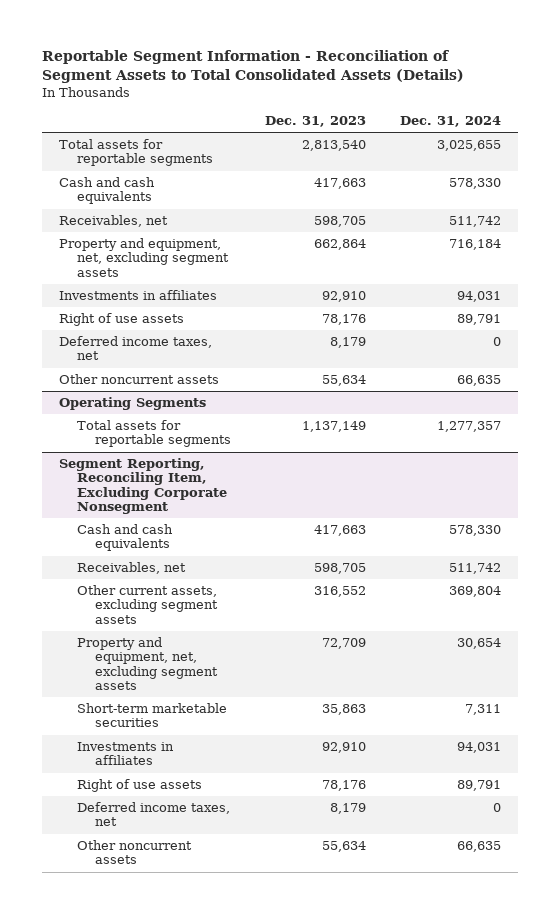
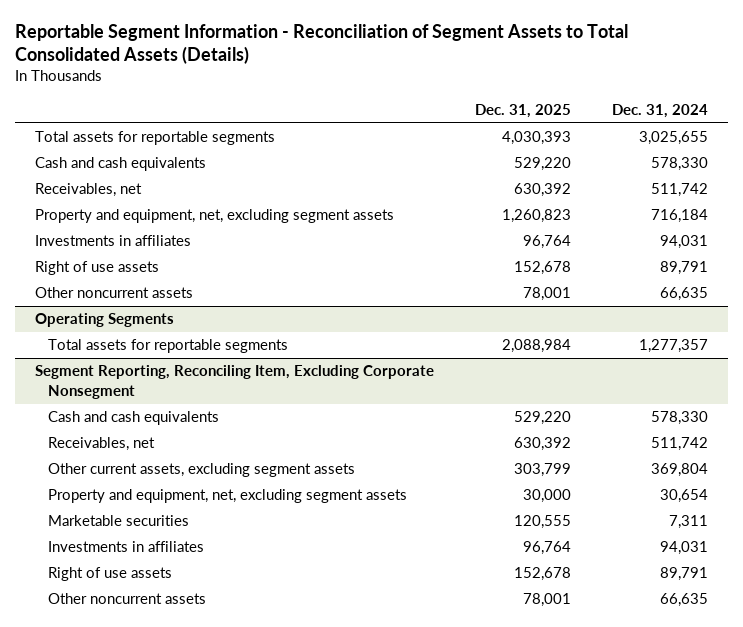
- | Dec. 31, 2023 | Dec. 31, 2024
+ | Dec. 31, 2025 | Dec. 31, 2024
- Deferred income taxes, net | 8,179 | 0
@ Segment Reporting, Reconciling Item, Excluding Corporate Nonsegment
- Short-term marketable securities | 35,863 | 7,311
+ Marketable securities | 120,555 | 7,311
- Deferred income taxes, net | 8,179 | 0

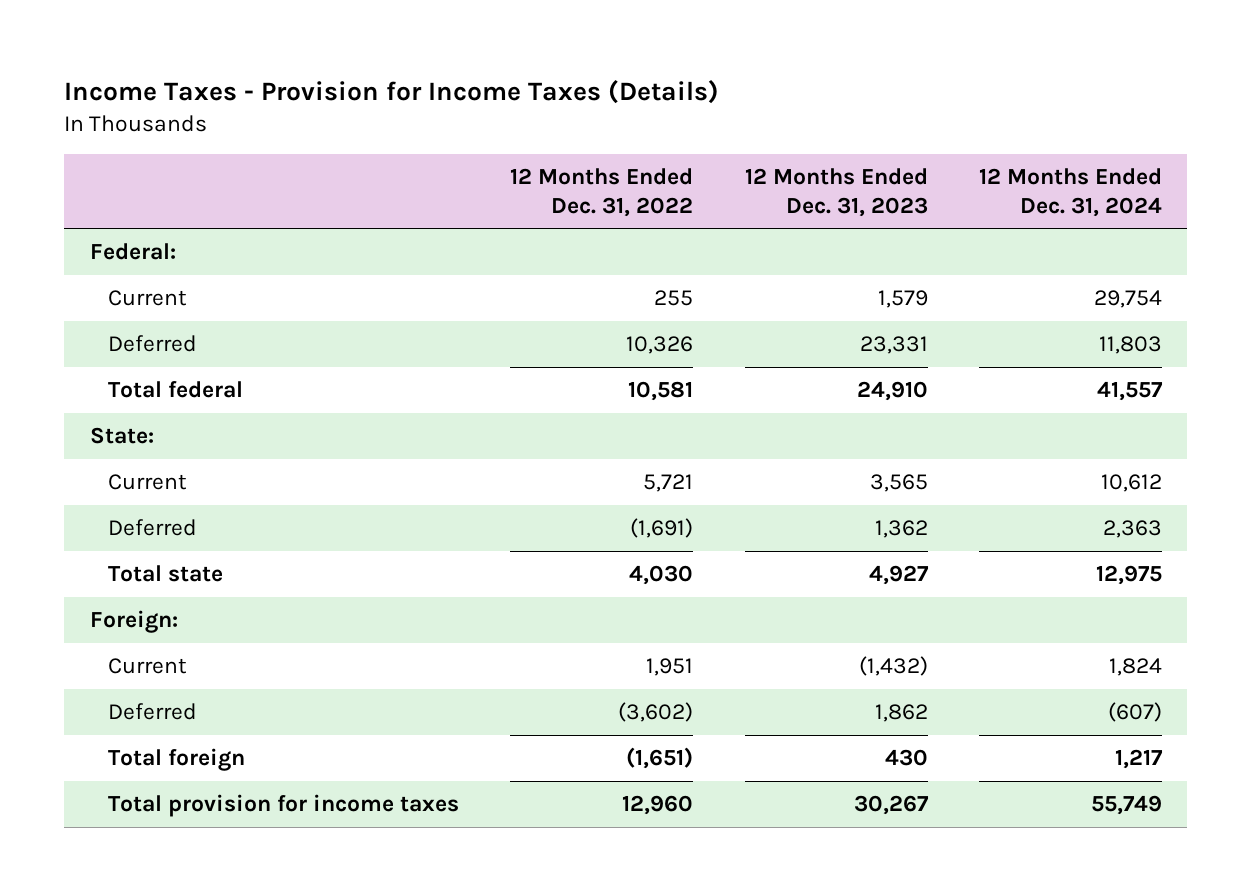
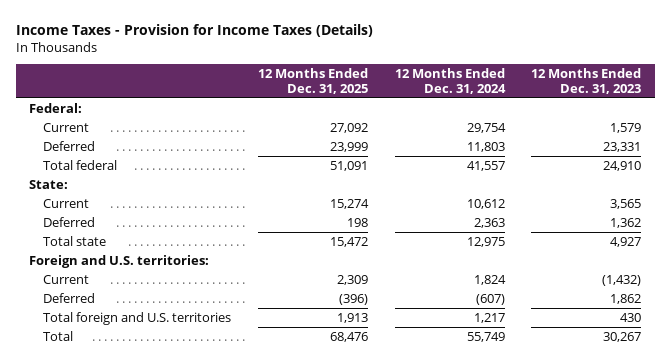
- | 12 Months Ended Dec. 31, 2022 | 12 Months Ended Dec. 31, 2023 | 12 Months Ended Dec. 31, 2024
+ | 12 Months Ended Dec. 31, 2025 | 12 Months Ended Dec. 31, 2024 | 12 Months Ended Dec. 31, 2023
- Foreign:
+ Foreign and U.S. territories:
- Total foreign | (1,651) | 430 | 1,217
- Total provision for income taxes | 12,960 | 30,267 | 55,749
+ Total foreign and U.S. territories | 1,913 | 1,217 | 430
+ Total | 68,476 | 55,749 | 30,267

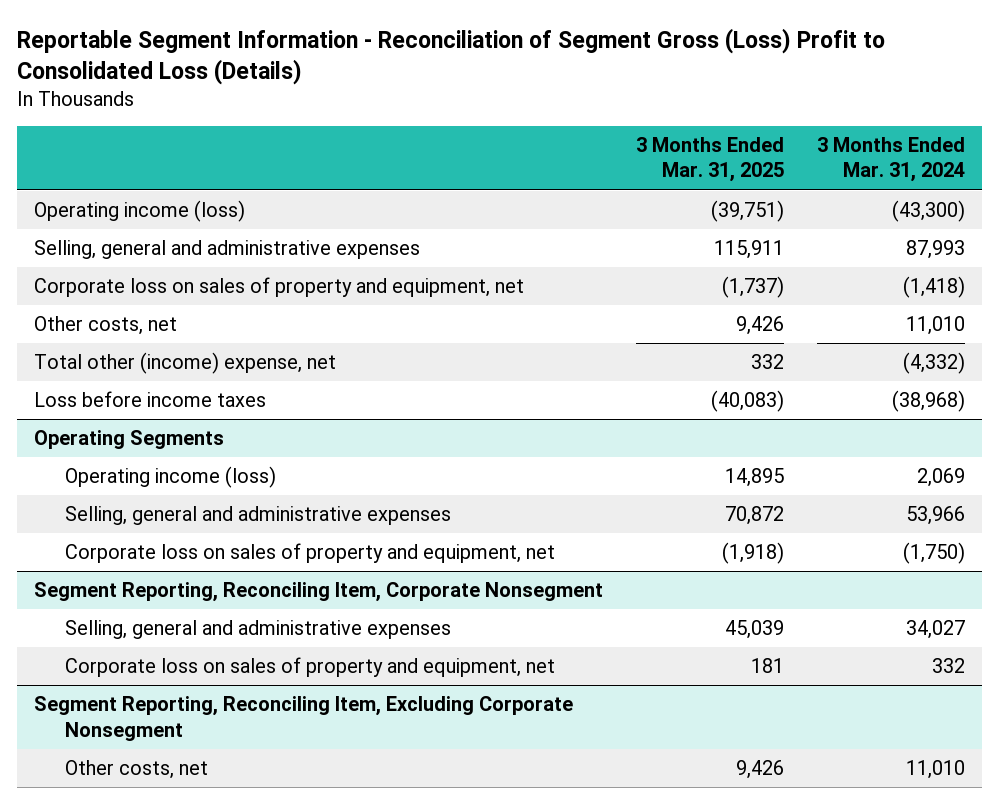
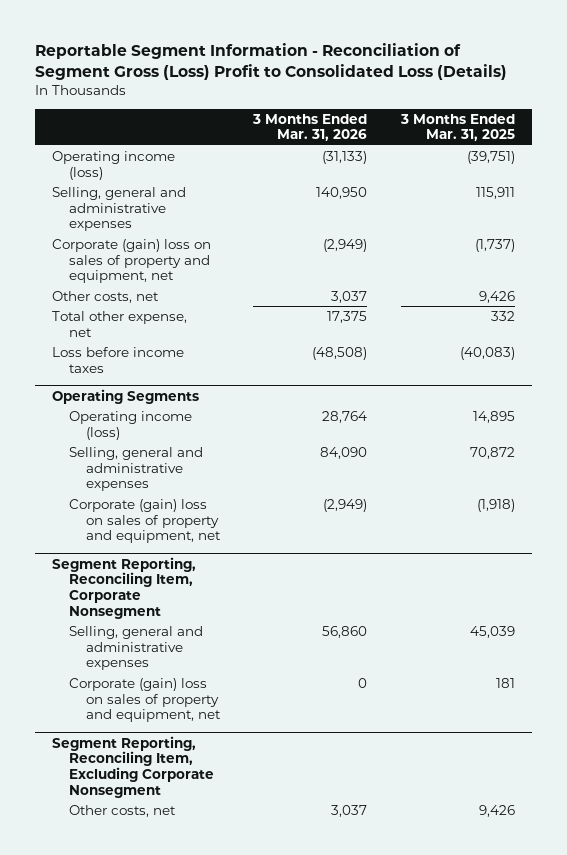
- | 3 Months Ended Mar. 31, 2025 | 3 Months Ended Mar. 31, 2024
+ | 3 Months Ended Mar. 31, 2026 | 3 Months Ended Mar. 31, 2025
- Corporate loss on sales of property and equipment, net | (1,737) | (1,418)
+ Corporate (gain) loss on sales of property and equipment, net | (2,949) | (1,737)
- Total other (income) expense, net | 332 | (4,332)
+ Total other expense, net | 17,375 | 332
@ Operating Segments
- Corporate loss on sales of property and equipment, net | (1,918) | (1,750)
+ Corporate (gain) loss on sales of property and equipment, net | (2,949) | (1,918)
@ Segment Reporting, Reconciling Item, Corporate Nonsegment
- Corporate loss on sales of property and equipment, net | 181 | 332
+ Corporate (gain) loss on sales of property and equipment, net | 0 | 181

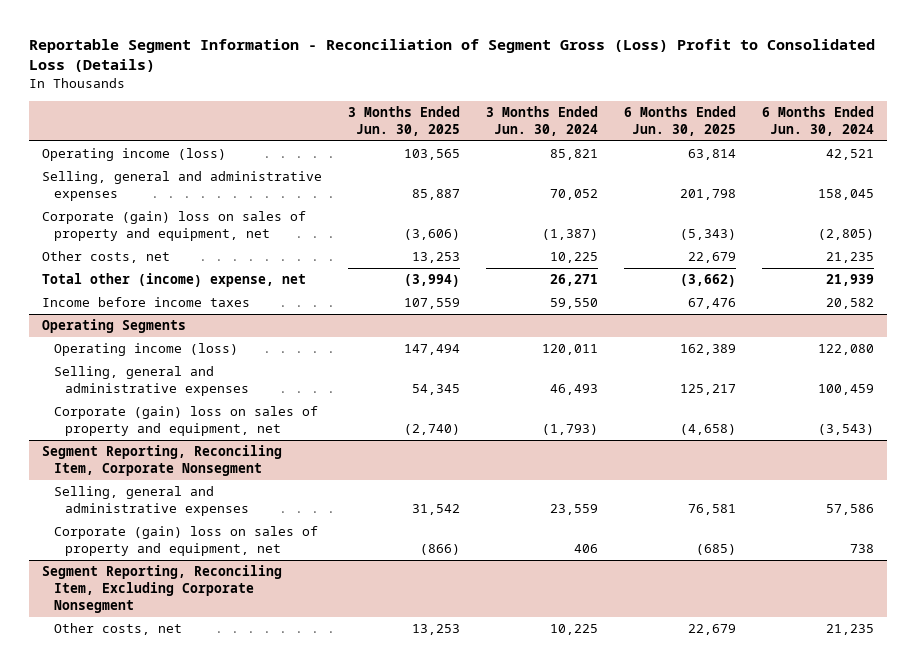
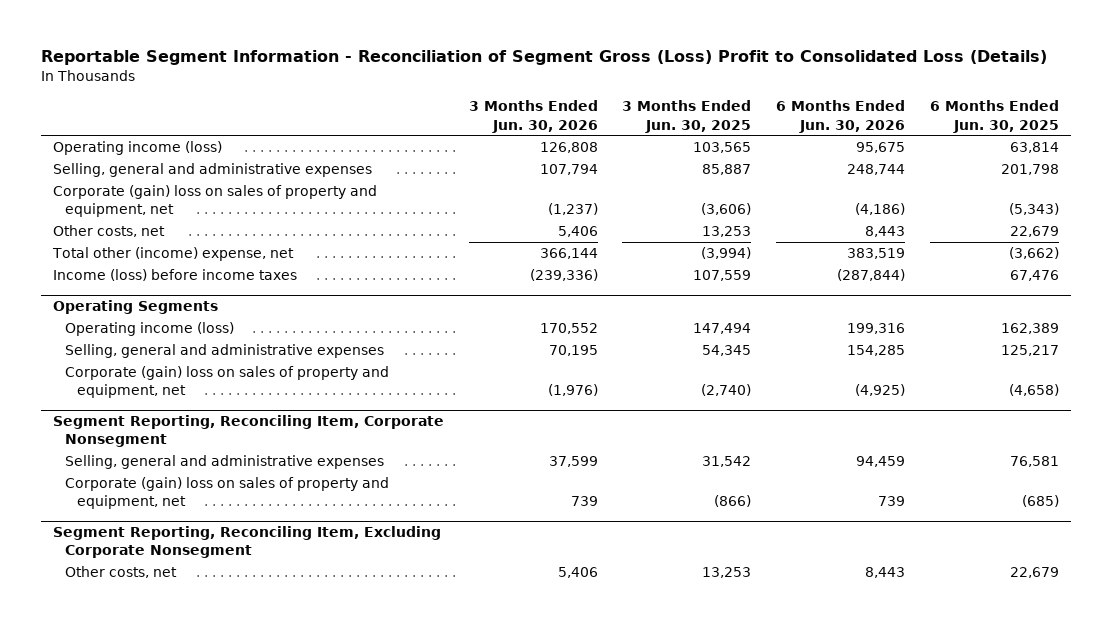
- | 3 Months Ended Jun. 30, 2025 | 3 Months Ended Jun. 30, 2024 | 6 Months Ended Jun. 30, 2025 | 6 Months Ended Jun. 30, 2024
+ | 3 Months Ended Jun. 30, 2026 | 3 Months Ended Jun. 30, 2025 | 6 Months Ended Jun. 30, 2026 | 6 Months Ended Jun. 30, 2025
- Income before income taxes | 107,559 | 59,550 | 67,476 | 20,582
+ Income (loss) before income taxes | (239,336) | 107,559 | (287,844) | 67,476

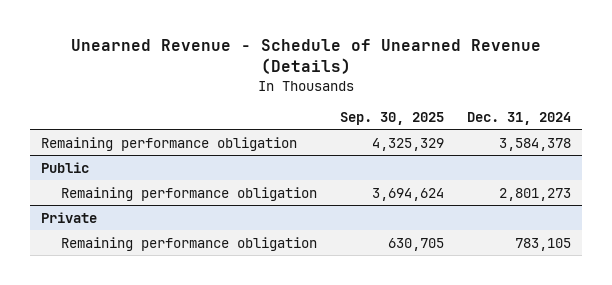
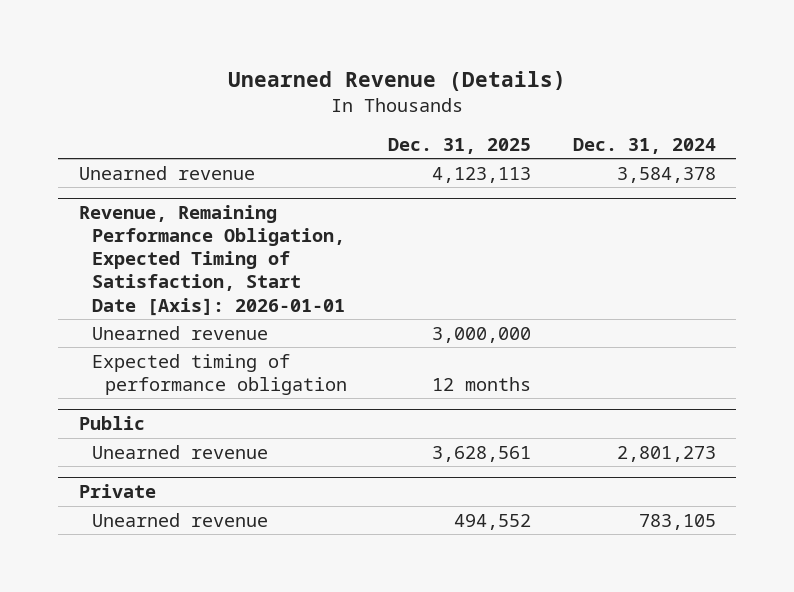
- Unearned Revenue - Schedule of Unearned Revenue (Details)
+ Unearned Revenue (Details)
- | Sep. 30, 2025 | Dec. 31, 2024
+ | Dec. 31, 2025 | Dec. 31, 2024
- Remaining performance obligation | 4,325,329 | 3,584,378
+ Unearned revenue | 4,123,113 | 3,584,378
+ Revenue, Remaining Performance Obligation, Expected Timing of Satisfaction, Start Date [Axis]: 2026-01-01
+ Unearned revenue | 3,000,000 |
+ Expected timing of performance obligation | 12 months |
@ Public
- Remaining performance obligation | 3,694,624 | 2,801,273
+ Unearned revenue | 3,628,561 | 2,801,273
@ Private
- Remaining performance obligation | 630,705 | 783,105
+ Unearned revenue | 494,552 | 783,105

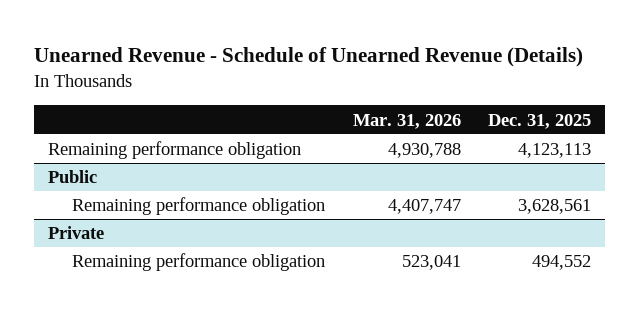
- Unearned Revenue (Details)
+ Unearned Revenue - Schedule of Unearned Revenue (Details)
- | Dec. 31, 2025 | Dec. 31, 2024
+ | Mar. 31, 2026 | Dec. 31, 2025
- Unearned revenue | 4,123,113 | 3,584,378
- Revenue, Remaining Performance Obligation, Expected Timing of Satisfaction, Start Date [Axis]: 2026-01-01
- Unearned revenue | 3,000,000 |
- Expected timing of performance obligation | 12 months |
+ Remaining performance obligation | 4,930,788 | 4,123,113
@ Public
- Unearned revenue | 3,628,561 | 2,801,273
+ Remaining performance obligation | 4,407,747 | 3,628,561
@ Private
- Unearned revenue | 494,552 | 783,105
+ Remaining performance obligation | 523,041 | 494,552

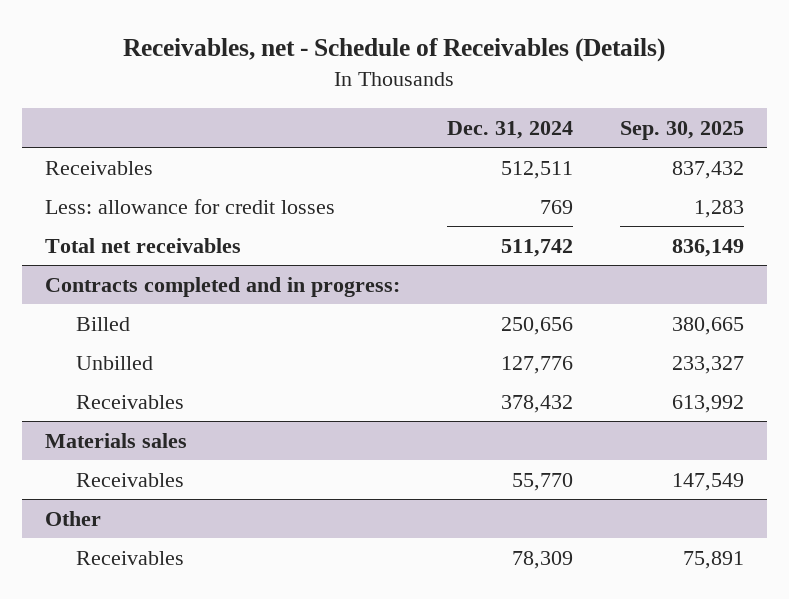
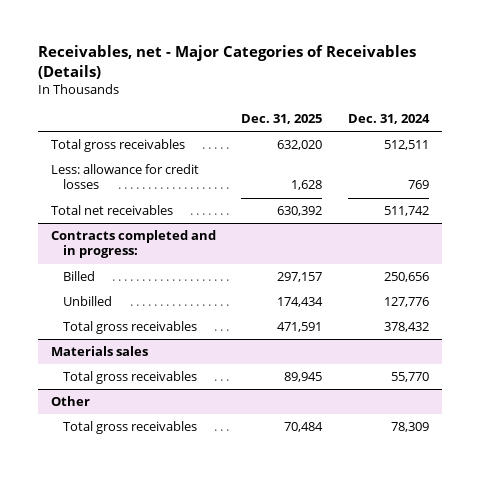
- Receivables, net - Schedule of Receivables (Details)
+ Receivables, net - Major Categories of Receivables (Details)
- | Dec. 31, 2024 | Sep. 30, 2025
+ | Dec. 31, 2025 | Dec. 31, 2024
- Receivables | 512,511 | 837,432
+ Total gross receivables | 632,020 | 512,511
@ Contracts completed and in progress:
- Receivables | 378,432 | 613,992
+ Total gross receivables | 471,591 | 378,432
@ Materials sales
- Receivables | 55,770 | 147,549
+ Total gross receivables | 89,945 | 55,770
@ Other
- Receivables | 78,309 | 75,891
+ Total gross receivables | 70,484 | 78,309

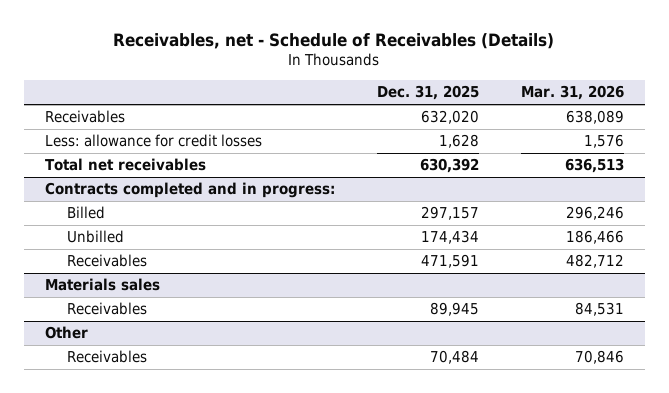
- Receivables, net - Major Categories of Receivables (Details)
+ Receivables, net - Schedule of Receivables (Details)
- | Dec. 31, 2025 | Dec. 31, 2024
+ | Dec. 31, 2025 | Mar. 31, 2026
- Total gross receivables | 632,020 | 512,511
+ Receivables | 632,020 | 638,089
@ Contracts completed and in progress:
- Total gross receivables | 471,591 | 378,432
+ Receivables | 471,591 | 482,712
@ Materials sales
- Total gross receivables | 89,945 | 55,770
+ Receivables | 89,945 | 84,531
@ Other
- Total gross receivables | 70,484 | 78,309
+ Receivables | 70,484 | 70,846

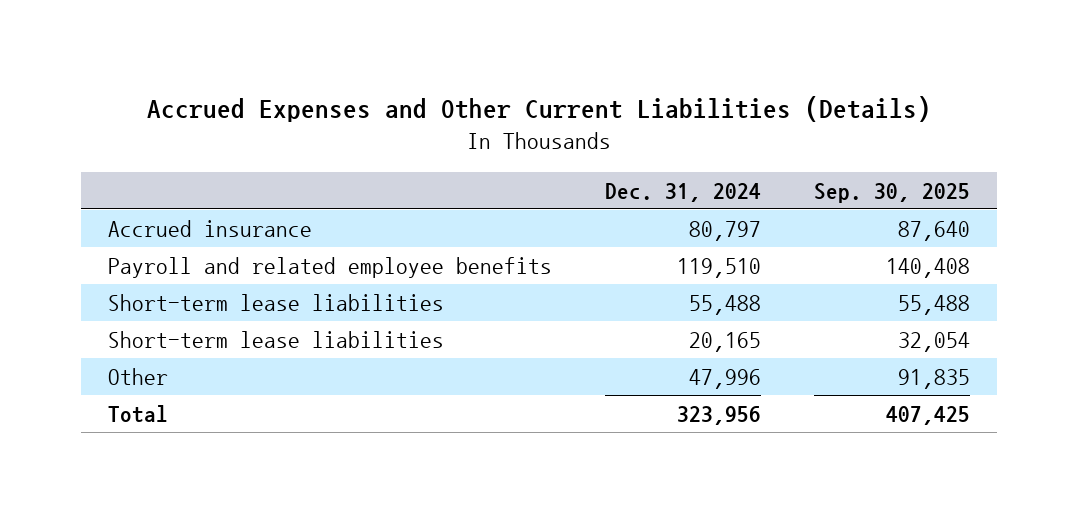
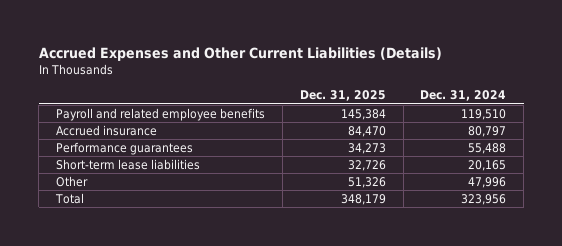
- | Dec. 31, 2024 | Sep. 30, 2025
+ | Dec. 31, 2025 | Dec. 31, 2024
- Short-term lease liabilities | 55,488 | 55,488
moved down: Accrued insurance | 84,470 | 80,797
+ Performance guarantees | 34,273 | 55,488

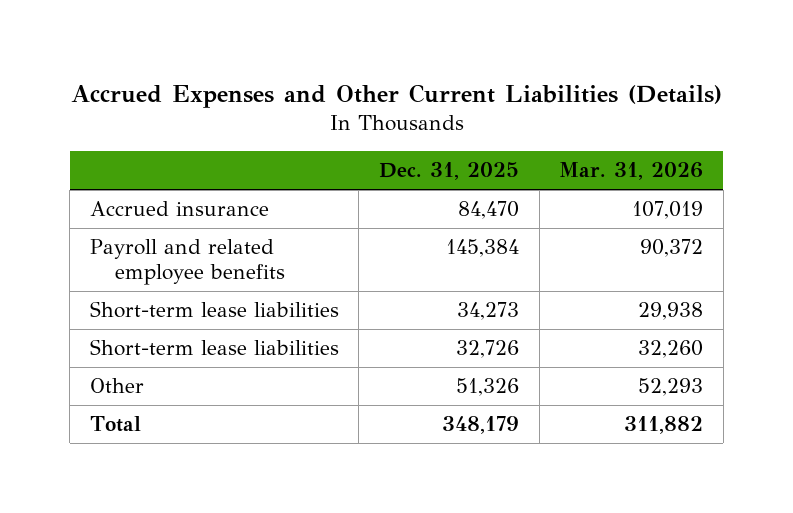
- | Dec. 31, 2025 | Dec. 31, 2024
+ | Dec. 31, 2025 | Mar. 31, 2026
- Performance guarantees | 34,273 | 55,488
moved down: Payroll and related employee benefits | 145,384 | 90,372
+ Short-term lease liabilities | 34,273 | 29,938

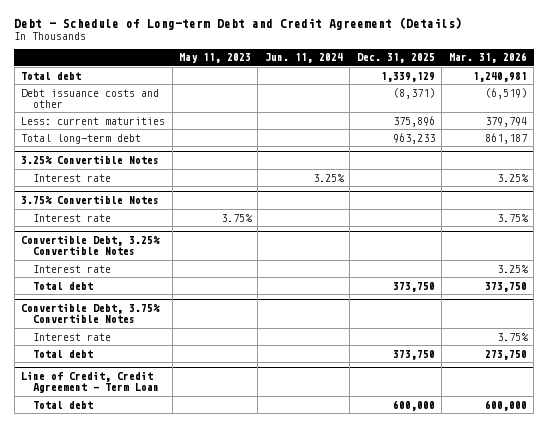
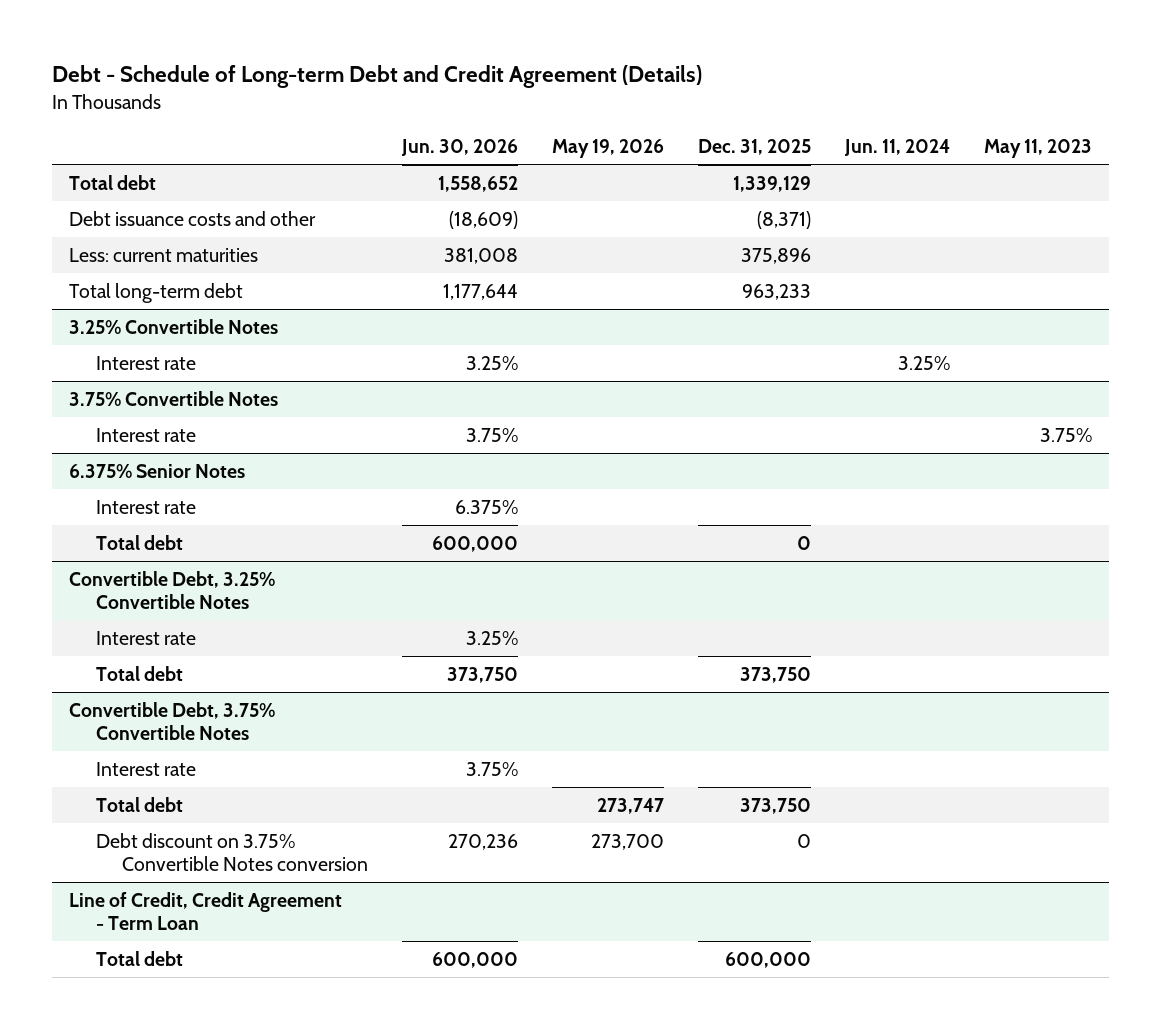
- | May 11, 2023 | Jun. 11, 2024 | Dec. 31, 2025 | Mar. 31, 2026
+ | Jun. 30, 2026 | May 19, 2026 | Dec. 31, 2025 | Jun. 11, 2024 | May 11, 2023
+ 6.375% Senior Notes
+ Interest rate | 6.375% | | | |
+ Total debt | 600,000 | | 0 | |
@ Convertible Debt, 3.75% Convertible Notes
+ Debt discount on 3.75% Convertible Notes conversion | 270,236 | 273,700 | 0 | |

